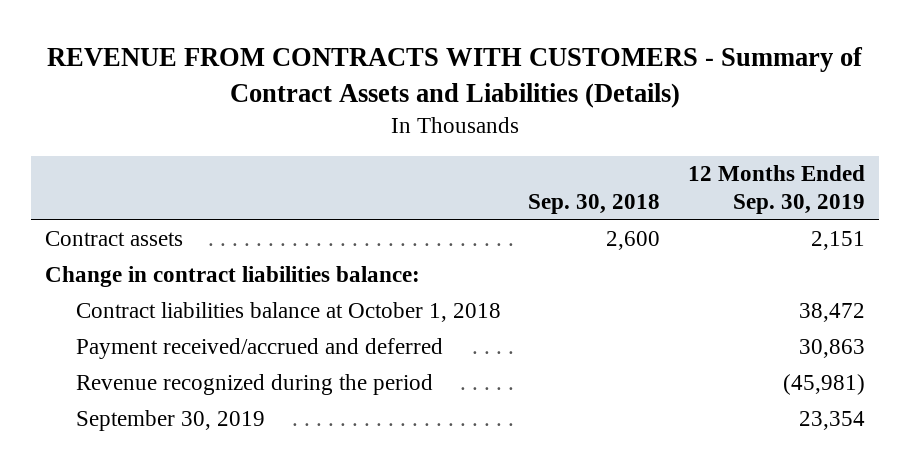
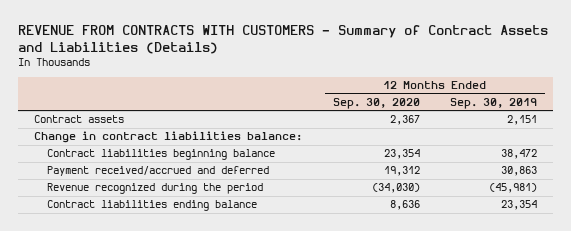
- | Sep. 30, 2018 | 12 Months Ended Sep. 30, 2019
+ | 12 Months Ended Sep. 30, 2020 | 12 Months Ended Sep. 30, 2019
- Contract liabilities balance at October 1, 2018 | | 38,472
+ Contract liabilities beginning balance | 23,354 | 38,472
- September 30, 2019 | | 23,354
+ Contract liabilities ending balance | 8,636 | 23,354

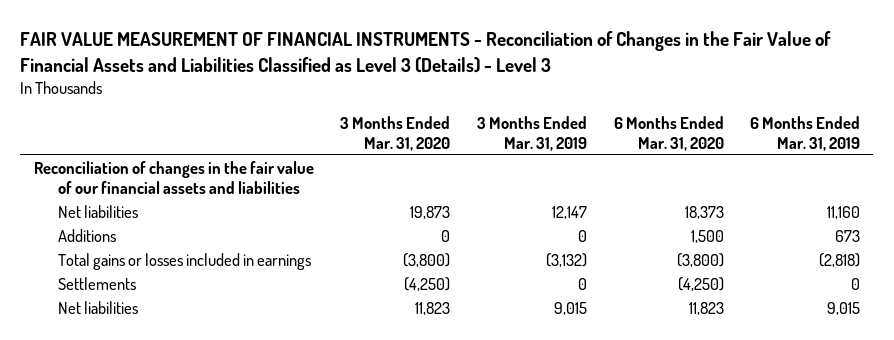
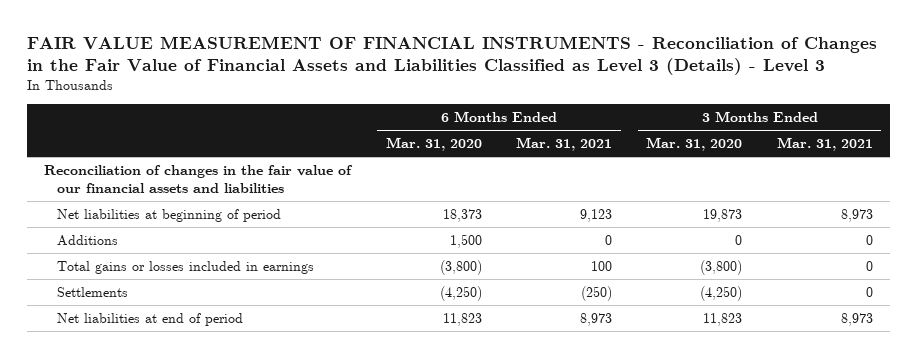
- | 3 Months Ended Mar. 31, 2020 | 3 Months Ended Mar. 31, 2019 | 6 Months Ended Mar. 31, 2020 | 6 Months Ended Mar. 31, 2019
+ | 6 Months Ended Mar. 31, 2020 | 6 Months Ended Mar. 31, 2021 | 3 Months Ended Mar. 31, 2020 | 3 Months Ended Mar. 31, 2021
- Net liabilities | 19,873 | 12,147 | 18,373 | 11,160
+ Net liabilities at beginning of period | 18,373 | 9,123 | 19,873 | 8,973
- Net liabilities | 11,823 | 9,015 | 11,823 | 9,015
+ Net liabilities at end of period | 11,823 | 8,973 | 11,823 | 8,973

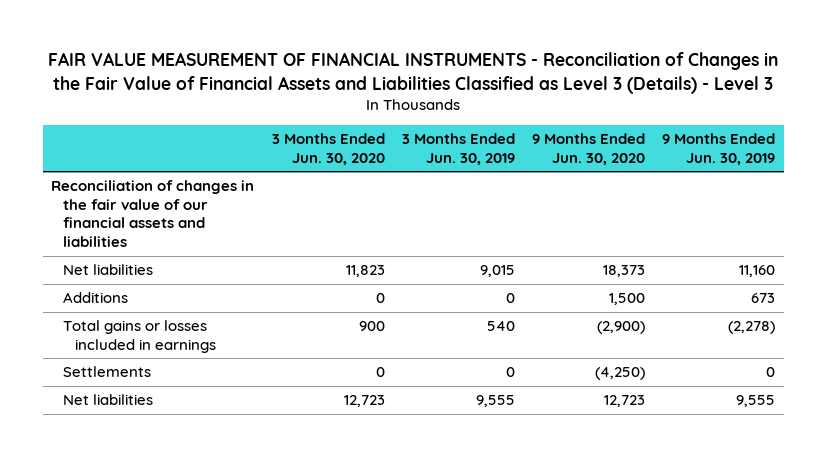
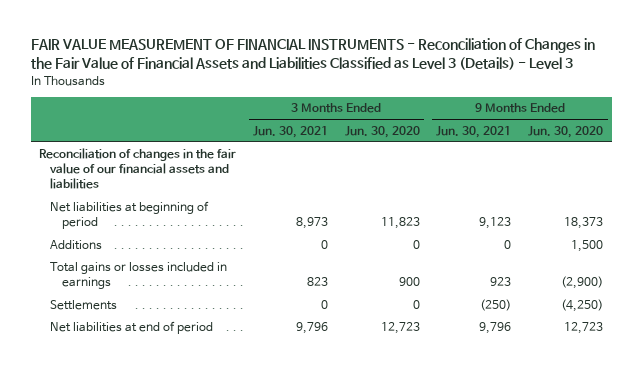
- | 3 Months Ended Jun. 30, 2020 | 3 Months Ended Jun. 30, 2019 | 9 Months Ended Jun. 30, 2020 | 9 Months Ended Jun. 30, 2019
+ | 3 Months Ended Jun. 30, 2021 | 3 Months Ended Jun. 30, 2020 | 9 Months Ended Jun. 30, 2021 | 9 Months Ended Jun. 30, 2020
- Net liabilities | 11,823 | 9,015 | 18,373 | 11,160
+ Net liabilities at beginning of period | 8,973 | 11,823 | 9,123 | 18,373
- Net liabilities | 12,723 | 9,555 | 12,723 | 9,555
+ Net liabilities at end of period | 9,796 | 12,723 | 9,796 | 12,723

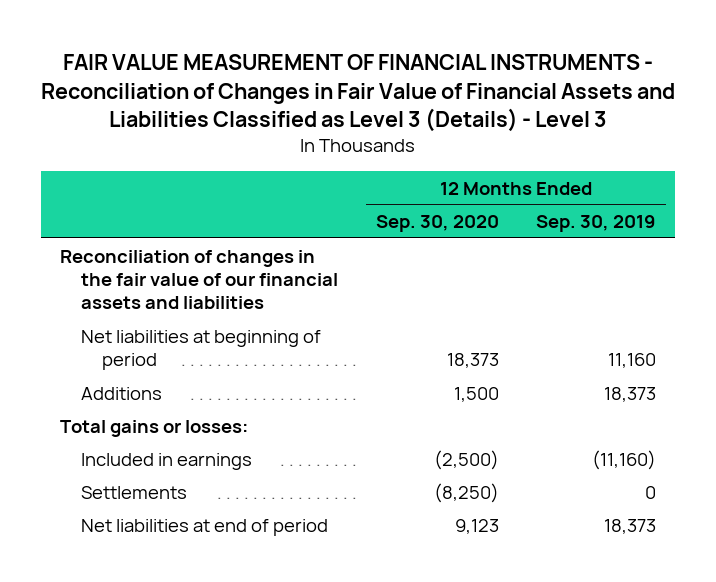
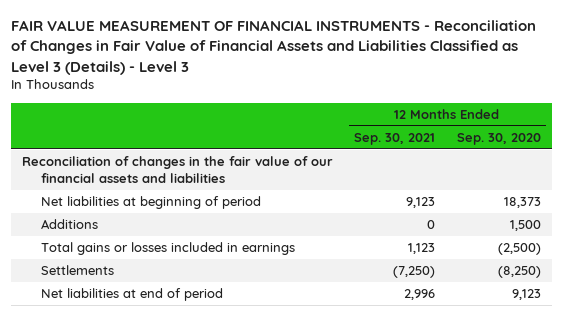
- | 12 Months Ended Sep. 30, 2020 | 12 Months Ended Sep. 30, 2019
+ | 12 Months Ended Sep. 30, 2021 | 12 Months Ended Sep. 30, 2020
- Total gains or losses:
- Included in earnings | (2,500) | (11,160)
+ Total gains or losses included in earnings | 1,123 | (2,500)

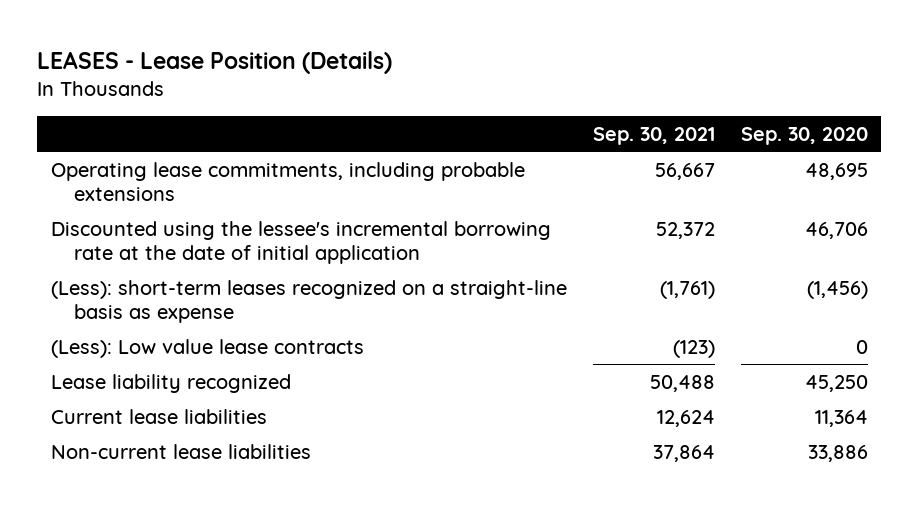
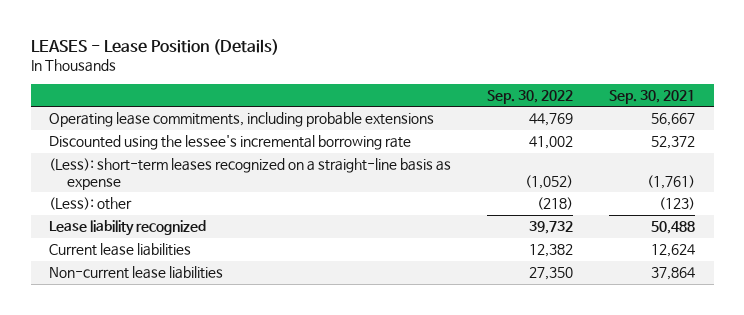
- | Sep. 30, 2021 | Sep. 30, 2020
+ | Sep. 30, 2022 | Sep. 30, 2021
- Discounted using the lessee's incremental borrowing rate at the date of initial application | 52,372 | 46,706
+ Discounted using the lessee's incremental borrowing rate | 41,002 | 52,372
- (Less): Low value lease contracts | (123) | 0
+ (Less): other | (218) | (123)

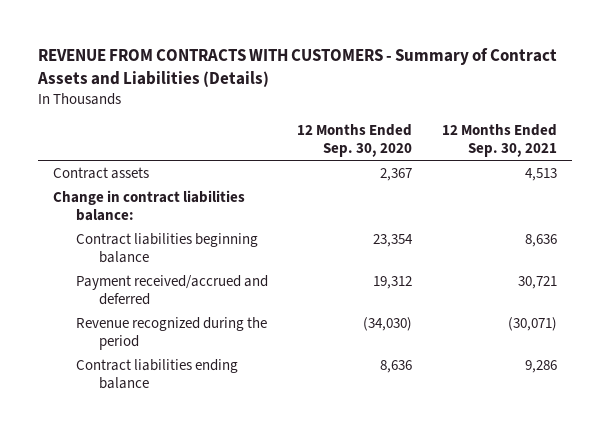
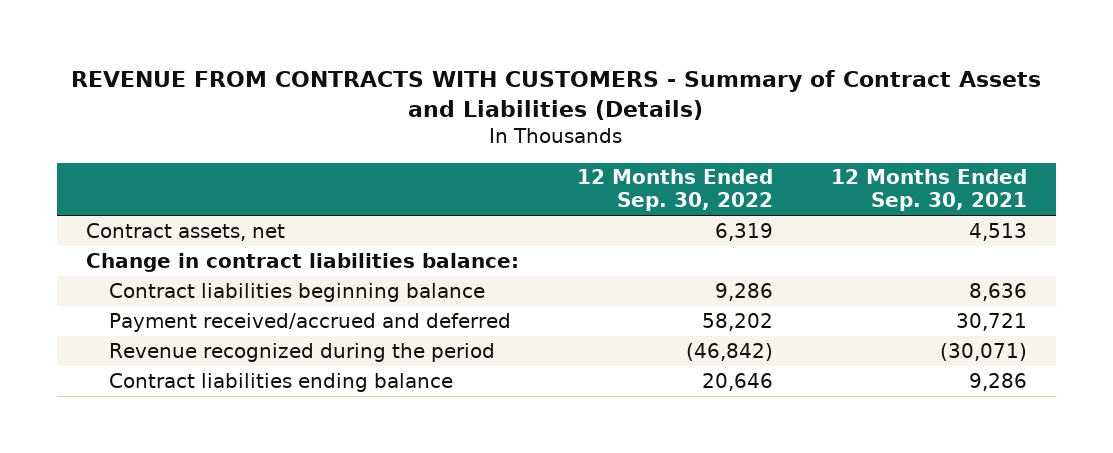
- | 12 Months Ended Sep. 30, 2020 | 12 Months Ended Sep. 30, 2021
+ | 12 Months Ended Sep. 30, 2022 | 12 Months Ended Sep. 30, 2021
- Contract assets | 2,367 | 4,513
+ Contract assets, net | 6,319 | 4,513

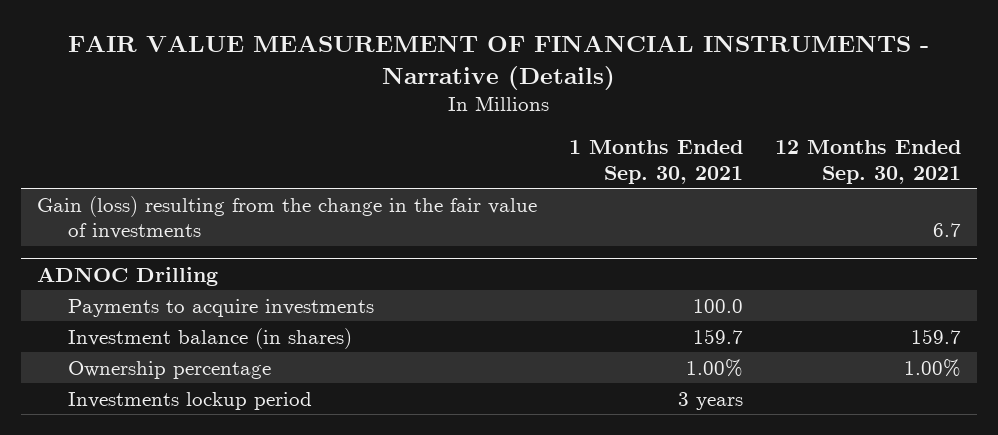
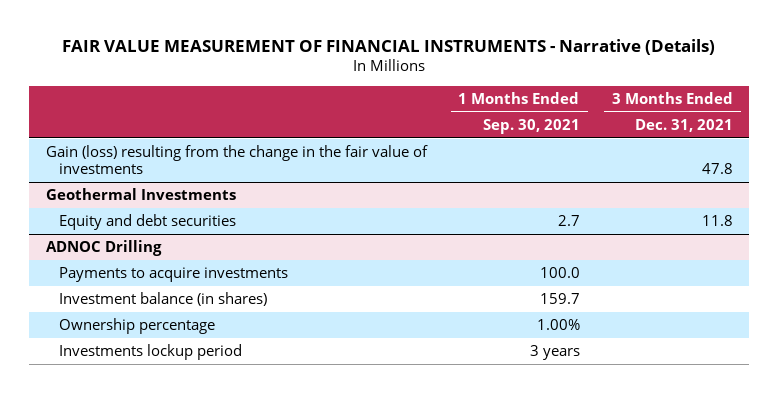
- | 1 Months Ended Sep. 30, 2021 | 12 Months Ended Sep. 30, 2021
+ | 1 Months Ended Sep. 30, 2021 | 3 Months Ended Dec. 31, 2021
+ Geothermal Investments
+ Equity and debt securities | 2.7 | 11.8

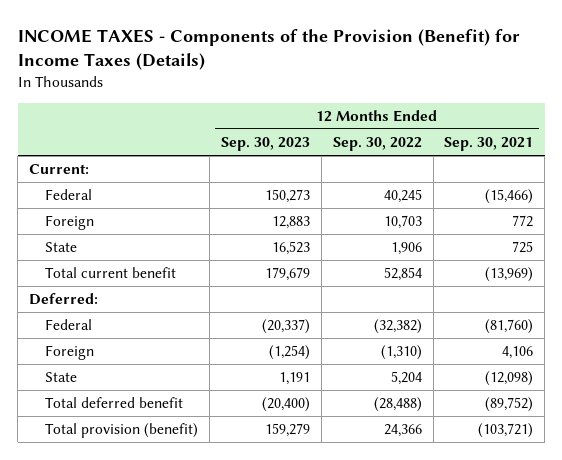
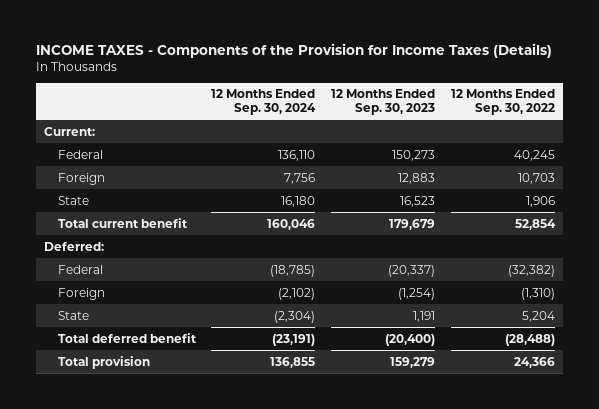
- INCOME TAXES - Components of the Provision (Benefit) for Income Taxes (Details)
+ INCOME TAXES - Components of the Provision for Income Taxes (Details)
- | 12 Months Ended Sep. 30, 2023 | 12 Months Ended Sep. 30, 2022 | 12 Months Ended Sep. 30, 2021
+ | 12 Months Ended Sep. 30, 2024 | 12 Months Ended Sep. 30, 2023 | 12 Months Ended Sep. 30, 2022
- Total provision (benefit) | 159,279 | 24,366 | (103,721)
+ Total provision | 136,855 | 159,279 | 24,366

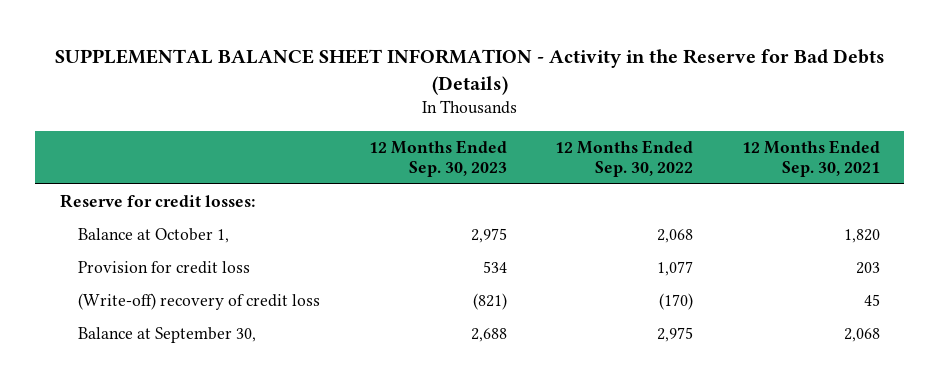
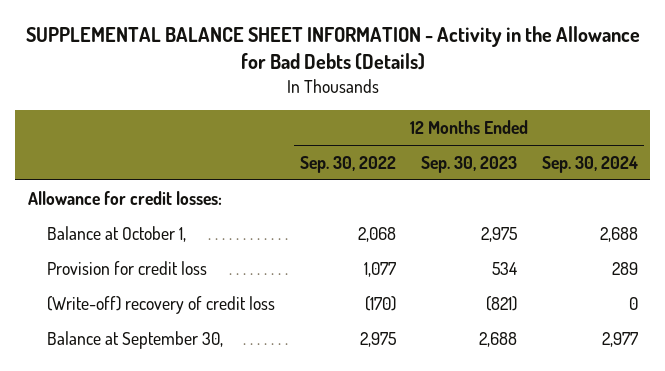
- SUPPLEMENTAL BALANCE SHEET INFORMATION - Activity in the Reserve for Bad Debts (Details)
+ SUPPLEMENTAL BALANCE SHEET INFORMATION - Activity in the Allowance for Bad Debts (Details)
- | 12 Months Ended Sep. 30, 2023 | 12 Months Ended Sep. 30, 2022 | 12 Months Ended Sep. 30, 2021
+ | 12 Months Ended Sep. 30, 2022 | 12 Months Ended Sep. 30, 2023 | 12 Months Ended Sep. 30, 2024
- Reserve for credit losses:
+ Allowance for credit losses:

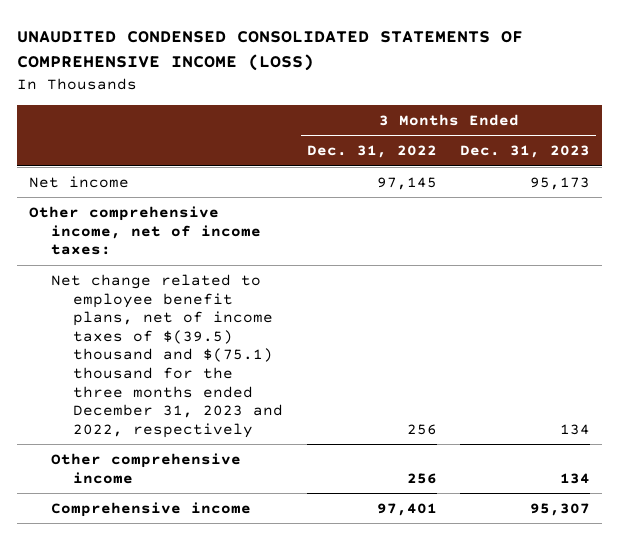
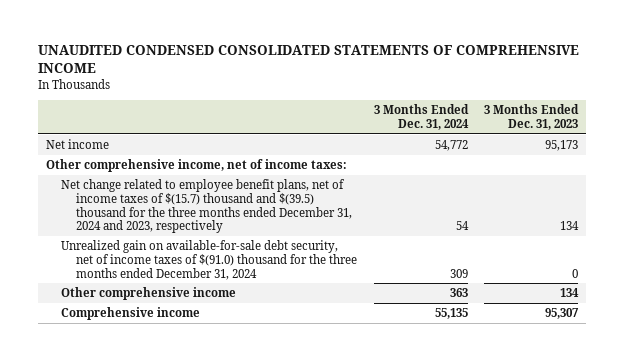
- UNAUDITED CONDENSED CONSOLIDATED STATEMENTS OF COMPREHENSIVE INCOME (LOSS)
+ UNAUDITED CONDENSED CONSOLIDATED STATEMENTS OF COMPREHENSIVE INCOME
- | 3 Months Ended Dec. 31, 2022 | 3 Months Ended Dec. 31, 2023
+ | 3 Months Ended Dec. 31, 2024 | 3 Months Ended Dec. 31, 2023
- Net change related to employee benefit plans, net of income taxes of $(39.5) thousand and $(75.1) thousand for the three months ended December 31, 2023 and 2022, respectively | 256 | 134
+ Net change related to employee benefit plans, net of income taxes of $(15.7) thousand and $(39.5) thousand for the three months ended December 31, 2024 and 2023, respectively | 54 | 134
+ Unrealized gain on available-for-sale debt security, net of income taxes of $(91.0) thousand for the three months ended December 31, 2024 | 309 | 0

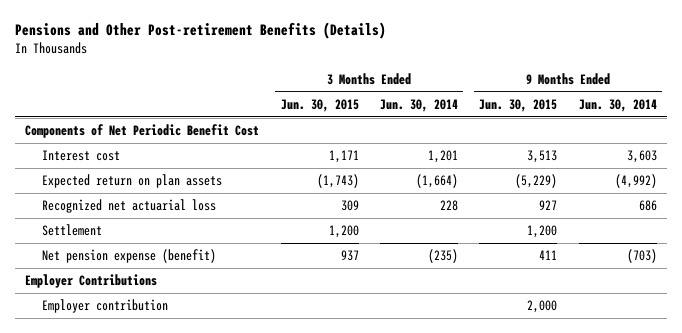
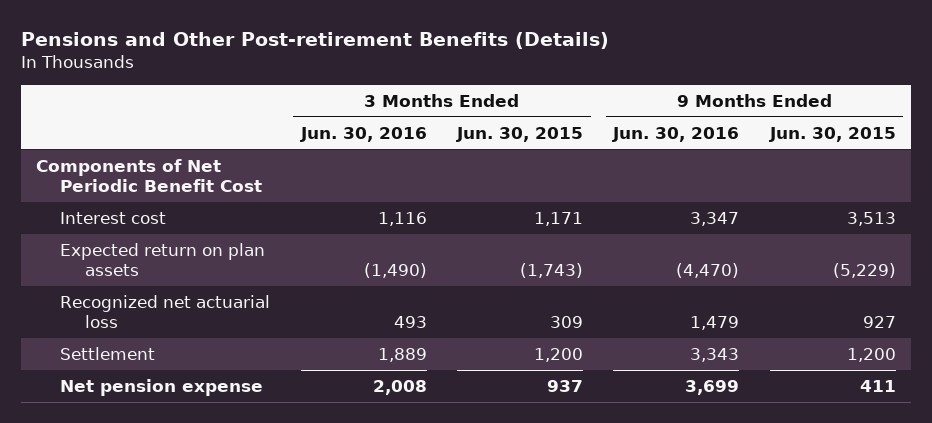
- | 3 Months Ended Jun. 30, 2015 | 3 Months Ended Jun. 30, 2014 | 9 Months Ended Jun. 30, 2015 | 9 Months Ended Jun. 30, 2014
+ | 3 Months Ended Jun. 30, 2016 | 3 Months Ended Jun. 30, 2015 | 9 Months Ended Jun. 30, 2016 | 9 Months Ended Jun. 30, 2015
- Net pension expense (benefit) | 937 | (235) | 411 | (703)
- Employer Contributions
- Employer contribution | | | 2,000 |
+ Net pension expense | 2,008 | 937 | 3,699 | 411

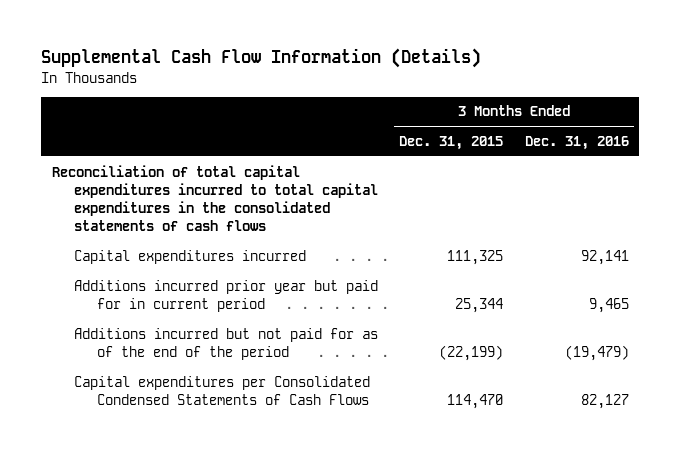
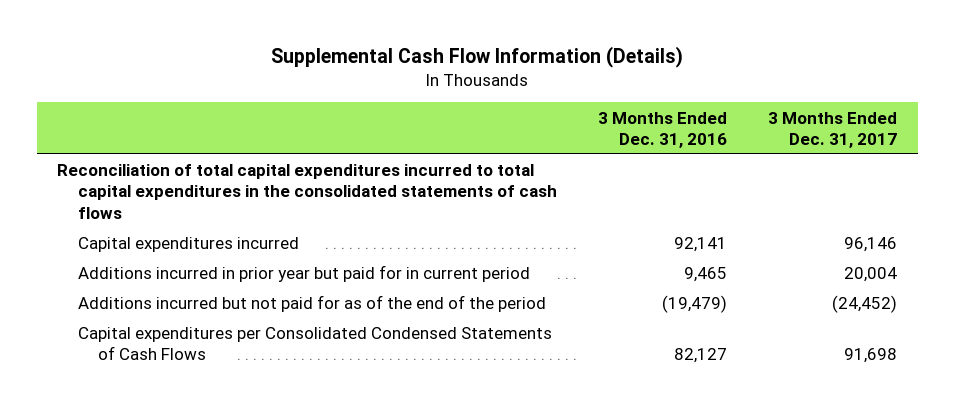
- | 3 Months Ended Dec. 31, 2015 | 3 Months Ended Dec. 31, 2016
+ | 3 Months Ended Dec. 31, 2016 | 3 Months Ended Dec. 31, 2017
- Additions incurred prior year but paid for in current period | 25,344 | 9,465
+ Additions incurred in prior year but paid for in current period | 9,465 | 20,004

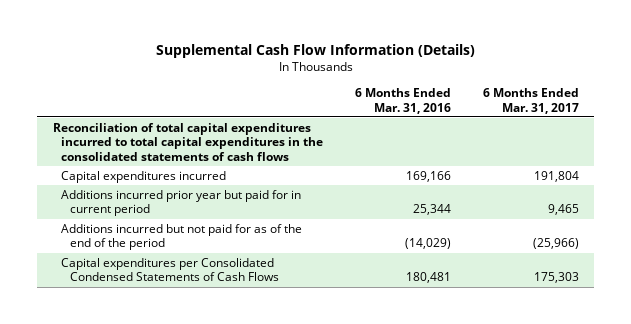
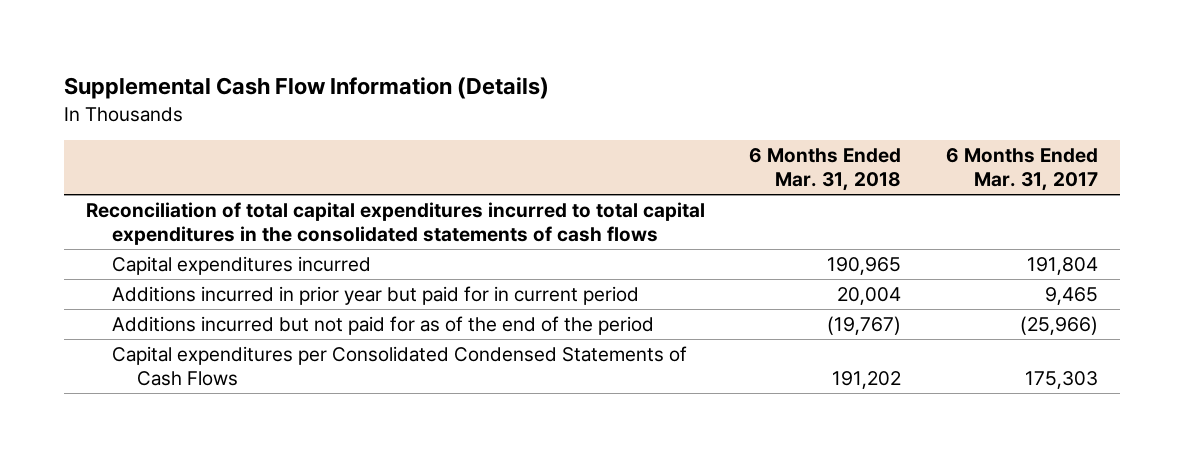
- | 6 Months Ended Mar. 31, 2016 | 6 Months Ended Mar. 31, 2017
+ | 6 Months Ended Mar. 31, 2018 | 6 Months Ended Mar. 31, 2017
- Additions incurred prior year but paid for in current period | 25,344 | 9,465
+ Additions incurred in prior year but paid for in current period | 20,004 | 9,465

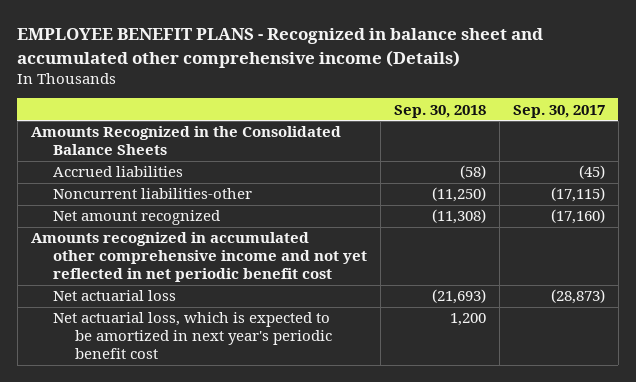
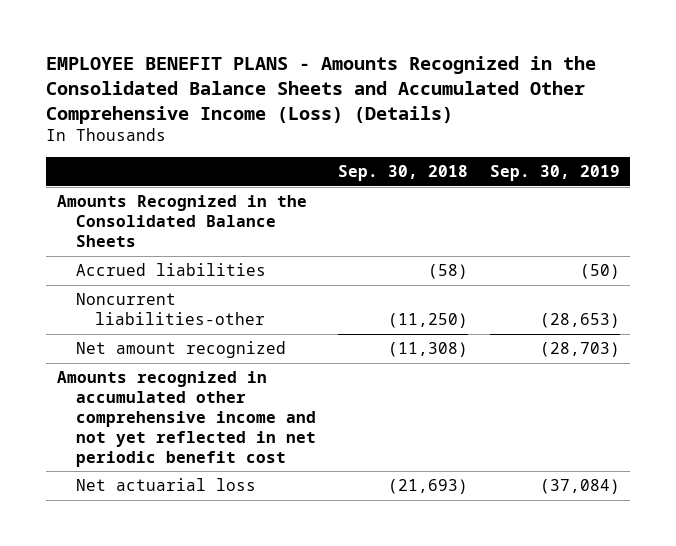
- EMPLOYEE BENEFIT PLANS - Recognized in balance sheet and accumulated other comprehensive income (Details)
+ EMPLOYEE BENEFIT PLANS - Amounts Recognized in the Consolidated Balance Sheets and Accumulated Other Comprehensive Income (Loss) (Details)
- | Sep. 30, 2018 | Sep. 30, 2017
+ | Sep. 30, 2018 | Sep. 30, 2019
- Net actuarial loss, which is expected to be amortized in next year's periodic benefit cost | 1,200 |

